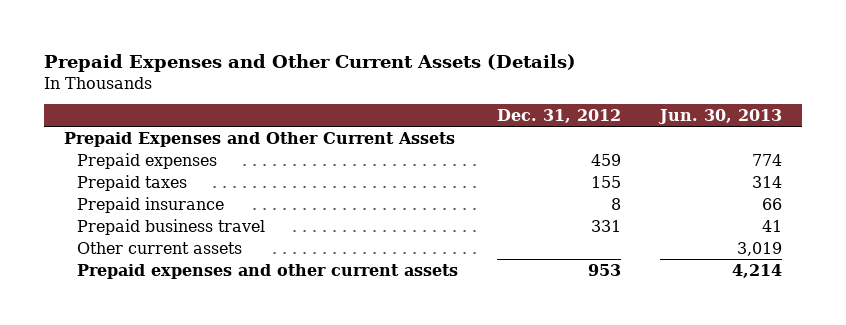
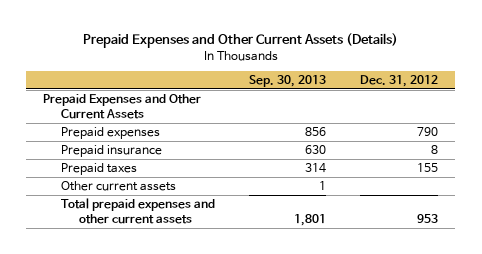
- | Dec. 31, 2012 | Jun. 30, 2013
+ | Sep. 30, 2013 | Dec. 31, 2012
- Prepaid expenses | 459 | 774
+ Prepaid expenses | 856 | 790
- Prepaid business travel | 331 | 41
moved down: Prepaid taxes | 314 | 155
- Prepaid expenses and other current assets | 953 | 4,214
+ Total prepaid expenses and other current assets | 1,801 | 953

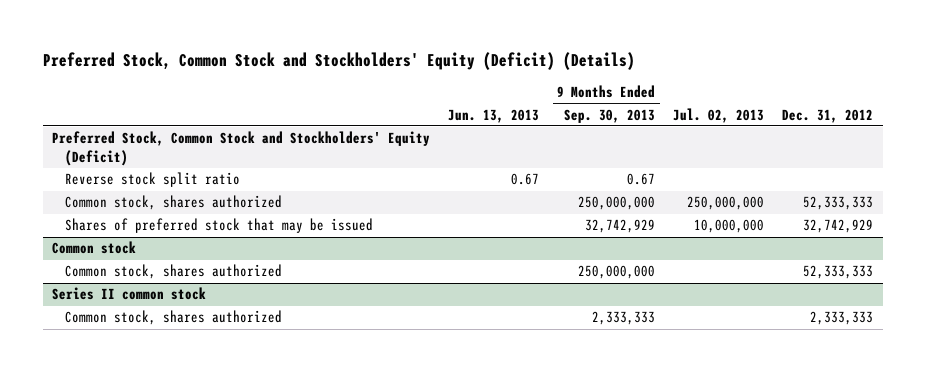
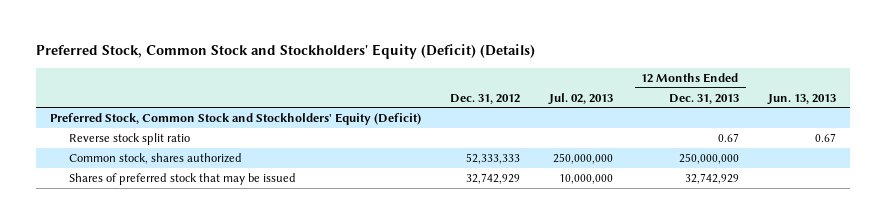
- | Jun. 13, 2013 | 9 Months Ended Sep. 30, 2013 | Jul. 02, 2013 | Dec. 31, 2012
+ | Dec. 31, 2012 | Jul. 02, 2013 | 12 Months Ended Dec. 31, 2013 | Jun. 13, 2013
- Common stock
- Common stock, shares authorized | | 250,000,000 | | 52,333,333
- Series II common stock
- Common stock, shares authorized | | 2,333,333 | | 2,333,333

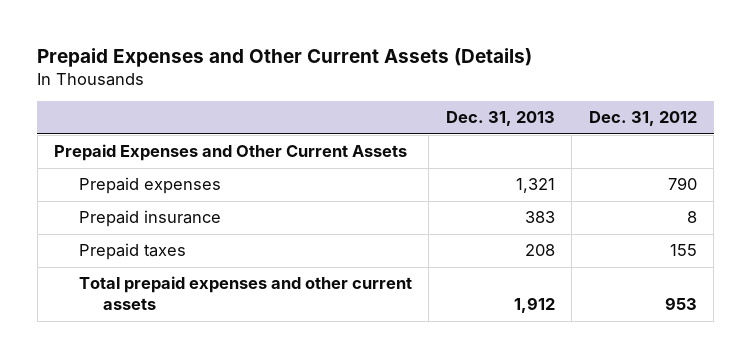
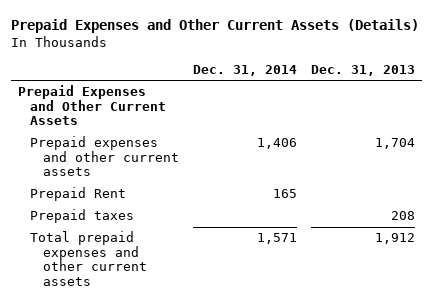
- | Dec. 31, 2013 | Dec. 31, 2012
+ | Dec. 31, 2014 | Dec. 31, 2013
- Prepaid expenses | 1,321 | 790
- Prepaid insurance | 383 | 8
+ Prepaid expenses and other current assets | 1,406 | 1,704
+ Prepaid Rent | 165 |

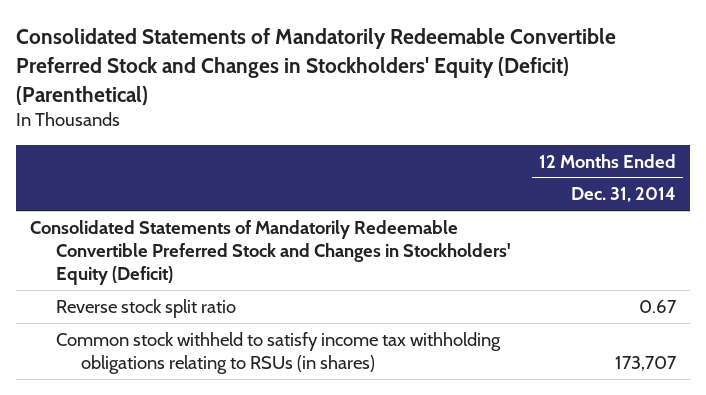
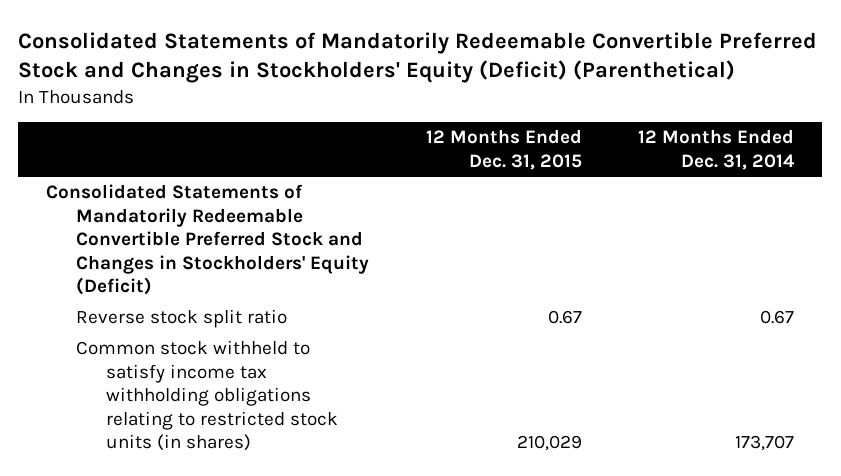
- | 12 Months Ended Dec. 31, 2014
+ | 12 Months Ended Dec. 31, 2015 | 12 Months Ended Dec. 31, 2014
- Common stock withheld to satisfy income tax withholding obligations relating to RSUs (in shares) | 173,707
+ Common stock withheld to satisfy income tax withholding obligations relating to restricted stock units (in shares) | 210,029 | 173,707

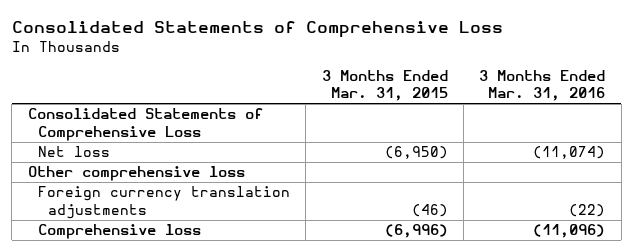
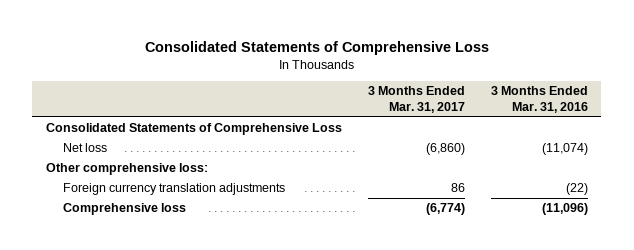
- | 3 Months Ended Mar. 31, 2015 | 3 Months Ended Mar. 31, 2016
+ | 3 Months Ended Mar. 31, 2017 | 3 Months Ended Mar. 31, 2016
- Other comprehensive loss
+ Other comprehensive loss:

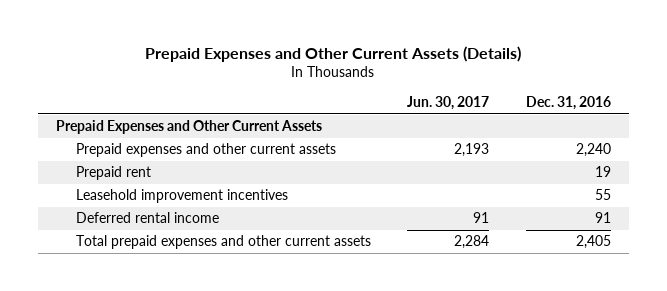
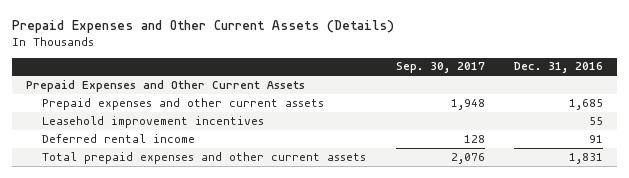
- | Jun. 30, 2017 | Dec. 31, 2016
+ | Sep. 30, 2017 | Dec. 31, 2016
- Prepaid expenses and other current assets | 2,193 | 2,240
- Prepaid rent | | 19
+ Prepaid expenses and other current assets | 1,948 | 1,685
- Total prepaid expenses and other current assets | 2,284 | 2,405
+ Total prepaid expenses and other current assets | 2,076 | 1,831

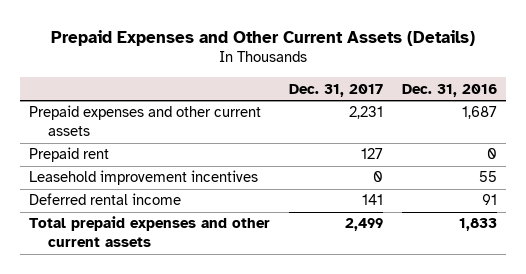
- | Sep. 30, 2017 | Dec. 31, 2016
+ | Dec. 31, 2017 | Dec. 31, 2016
- Prepaid Expenses and Other Current Assets
- Prepaid expenses and other current assets | 1,948 | 1,685
+ Prepaid expenses and other current assets | 2,231 | 1,687
+ Prepaid rent | 127 | 0
- Total prepaid expenses and other current assets | 2,076 | 1,831
+ Total prepaid expenses and other current assets | 2,499 | 1,833

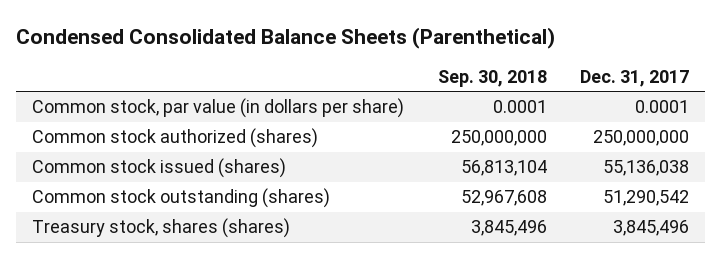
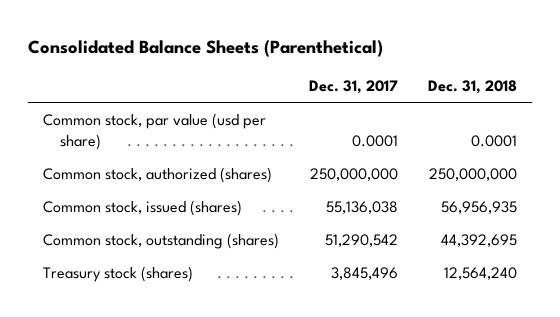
- Condensed Consolidated Balance Sheets (Parenthetical)
+ Consolidated Balance Sheets (Parenthetical)
- | Sep. 30, 2018 | Dec. 31, 2017
+ | Dec. 31, 2017 | Dec. 31, 2018
- Common stock, par value (in dollars per share) | 0.0001 | 0.0001
- Common stock authorized (shares) | 250,000,000 | 250,000,000
- Common stock issued (shares) | 56,813,104 | 55,136,038
- Common stock outstanding (shares) | 52,967,608 | 51,290,542
- Treasury stock, shares (shares) | 3,845,496 | 3,845,496
+ Common stock, par value (usd per share) | 0.0001 | 0.0001
+ Common stock, authorized (shares) | 250,000,000 | 250,000,000
+ Common stock, issued (shares) | 55,136,038 | 56,956,935
+ Common stock, outstanding (shares) | 51,290,542 | 44,392,695
+ Treasury stock (shares) | 3,845,496 | 12,564,240

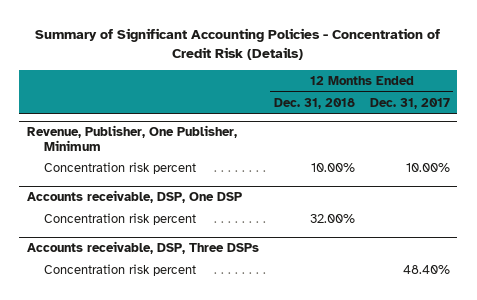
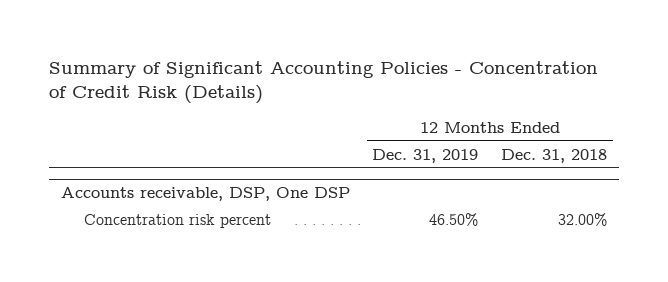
- | 12 Months Ended Dec. 31, 2018 | 12 Months Ended Dec. 31, 2017
+ | 12 Months Ended Dec. 31, 2019 | 12 Months Ended Dec. 31, 2018
- Revenue, Publisher, One Publisher, Minimum
- Concentration risk percent | 10.00% | 10.00%
- Accounts receivable, DSP, Three DSPs
- Concentration risk percent | | 48.40%

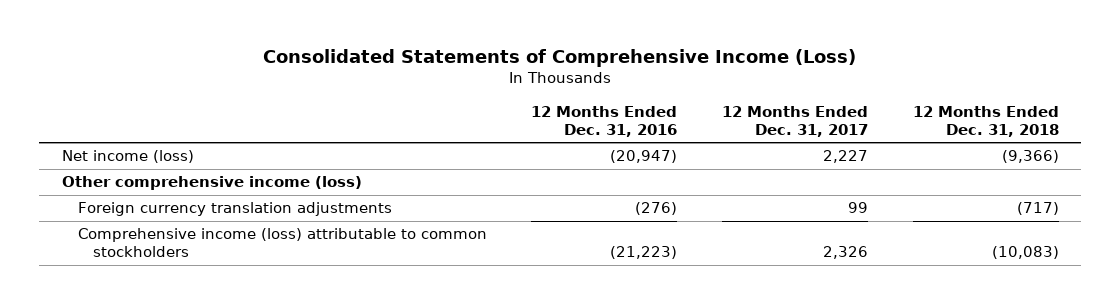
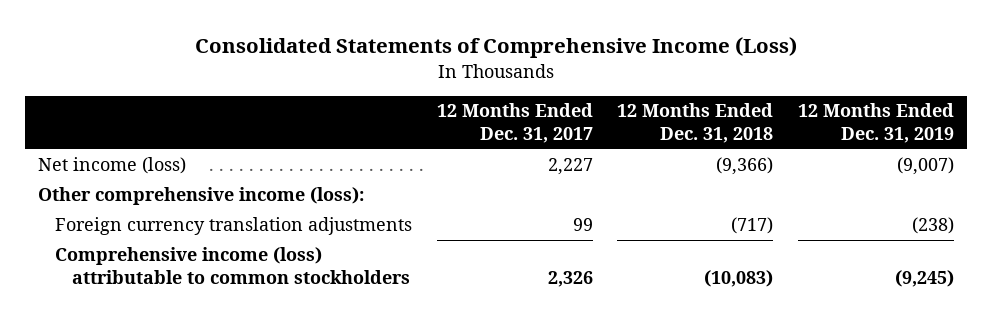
- | 12 Months Ended Dec. 31, 2016 | 12 Months Ended Dec. 31, 2017 | 12 Months Ended Dec. 31, 2018
+ | 12 Months Ended Dec. 31, 2017 | 12 Months Ended Dec. 31, 2018 | 12 Months Ended Dec. 31, 2019
- Other comprehensive income (loss)
+ Other comprehensive income (loss):

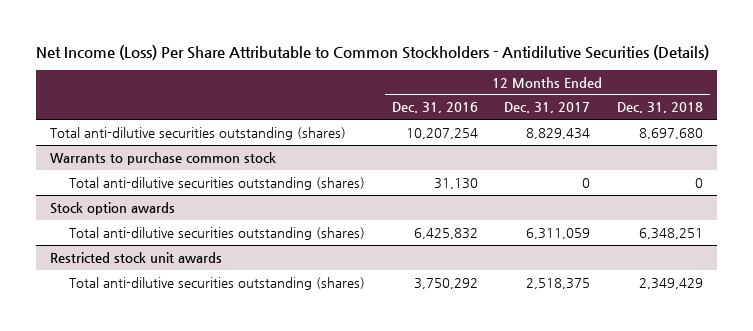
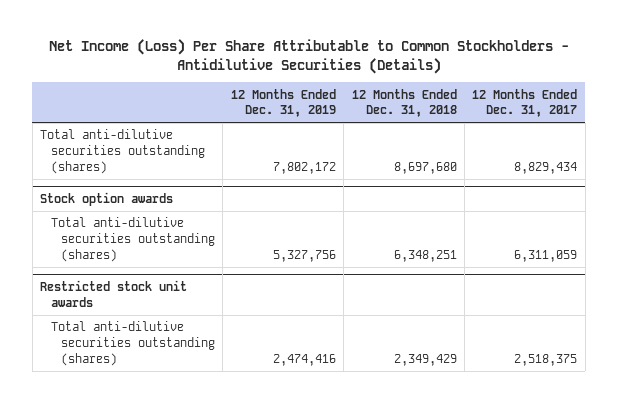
- | 12 Months Ended Dec. 31, 2016 | 12 Months Ended Dec. 31, 2017 | 12 Months Ended Dec. 31, 2018
+ | 12 Months Ended Dec. 31, 2019 | 12 Months Ended Dec. 31, 2018 | 12 Months Ended Dec. 31, 2017
- Warrants to purchase common stock
- Total anti-dilutive securities outstanding (shares) | 31,130 | 0 | 0

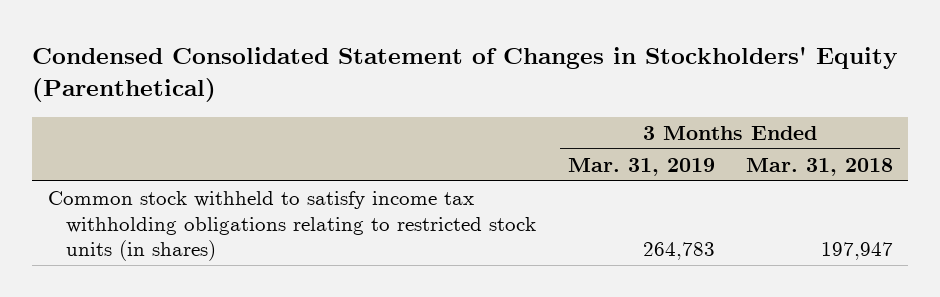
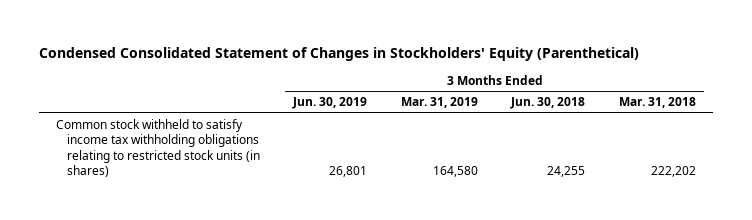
- | 3 Months Ended Mar. 31, 2019 | 3 Months Ended Mar. 31, 2018
+ | 3 Months Ended Jun. 30, 2019 | 3 Months Ended Mar. 31, 2019 | 3 Months Ended Jun. 30, 2018 | 3 Months Ended Mar. 31, 2018
- Common stock withheld to satisfy income tax withholding obligations relating to restricted stock units (in shares) | 264,783 | 197,947
+ Common stock withheld to satisfy income tax withholding obligations relating to restricted stock units (in shares) | 26,801 | 164,580 | 24,255 | 222,202

